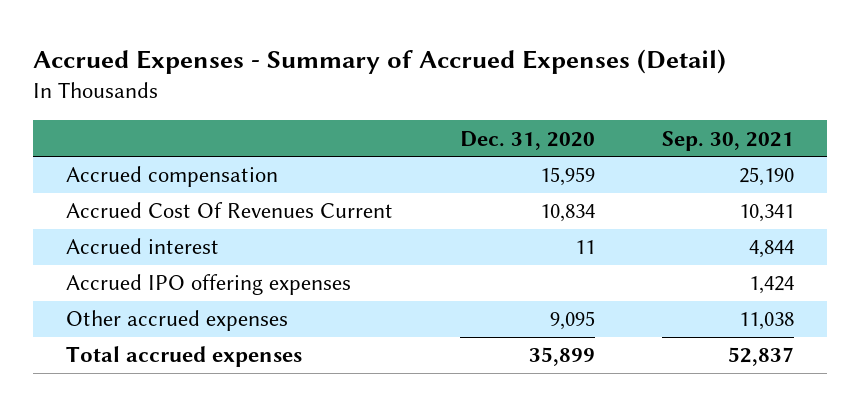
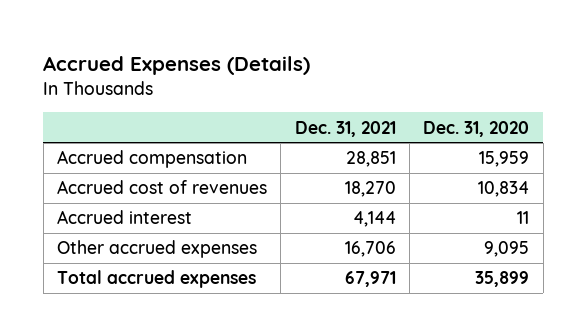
- Accrued Expenses - Summary of Accrued Expenses (Detail)
+ Accrued Expenses (Details)
- | Dec. 31, 2020 | Sep. 30, 2021
+ | Dec. 31, 2021 | Dec. 31, 2020
- Accrued Cost Of Revenues Current | 10,834 | 10,341
+ Accrued cost of revenues | 18,270 | 10,834
- Accrued IPO offering expenses | | 1,424

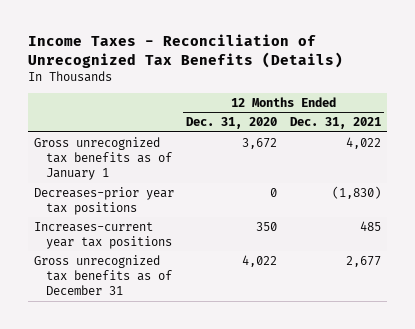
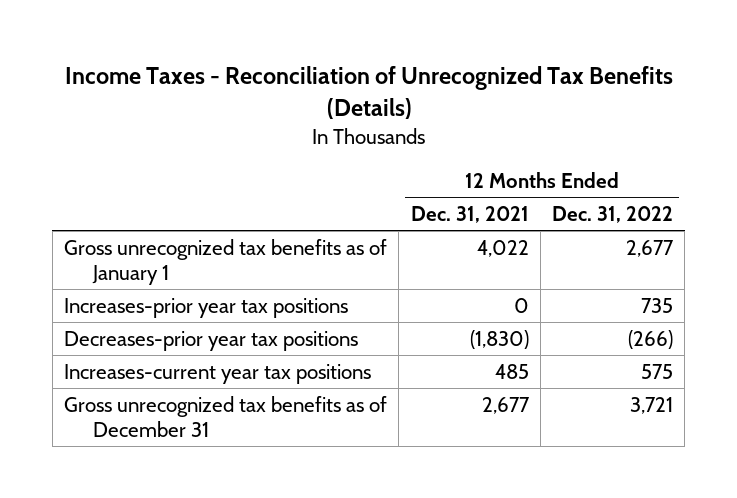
- | 12 Months Ended Dec. 31, 2020 | 12 Months Ended Dec. 31, 2021
+ | 12 Months Ended Dec. 31, 2021 | 12 Months Ended Dec. 31, 2022
+ Increases-prior year tax positions | 0 | 735

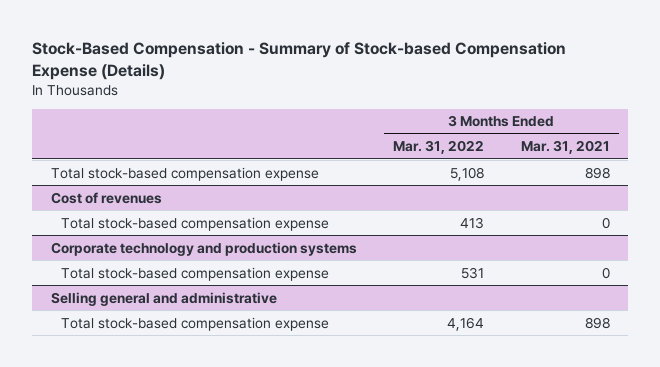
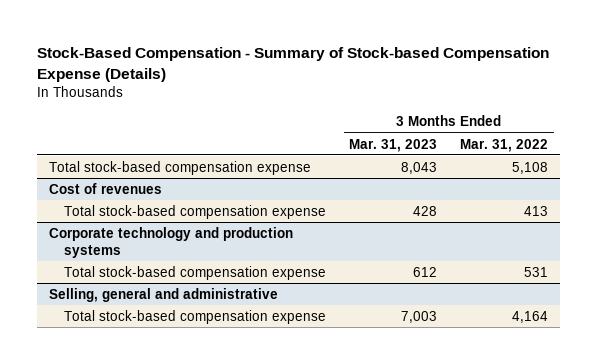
- | 3 Months Ended Mar. 31, 2022 | 3 Months Ended Mar. 31, 2021
+ | 3 Months Ended Mar. 31, 2023 | 3 Months Ended Mar. 31, 2022
- Selling general and administrative
+ Selling, general and administrative

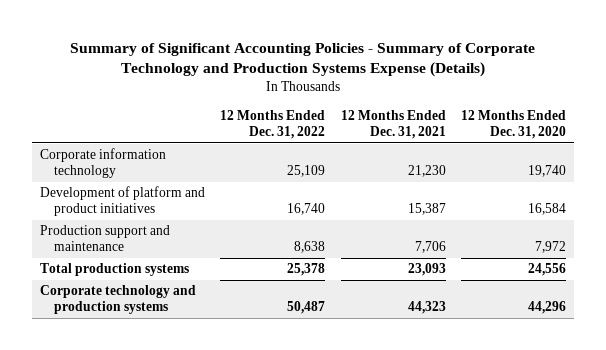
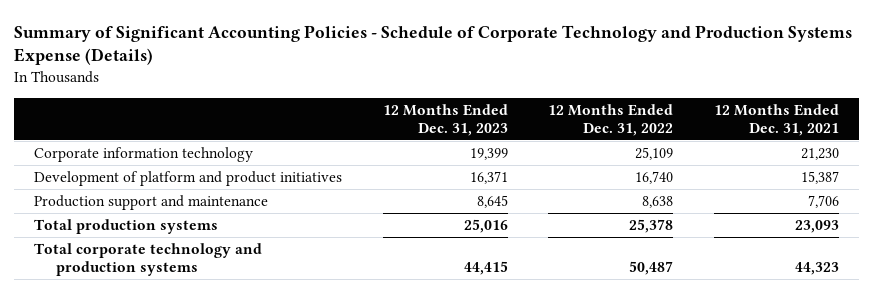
- Summary of Significant Accounting Policies - Summary of Corporate Technology and Production Systems Expense (Details)
+ Summary of Significant Accounting Policies - Schedule of Corporate Technology and Production Systems Expense (Details)
- | 12 Months Ended Dec. 31, 2022 | 12 Months Ended Dec. 31, 2021 | 12 Months Ended Dec. 31, 2020
+ | 12 Months Ended Dec. 31, 2023 | 12 Months Ended Dec. 31, 2022 | 12 Months Ended Dec. 31, 2021
- Corporate technology and production systems | 50,487 | 44,323 | 44,296
+ Total corporate technology and production systems | 44,415 | 50,487 | 44,323

